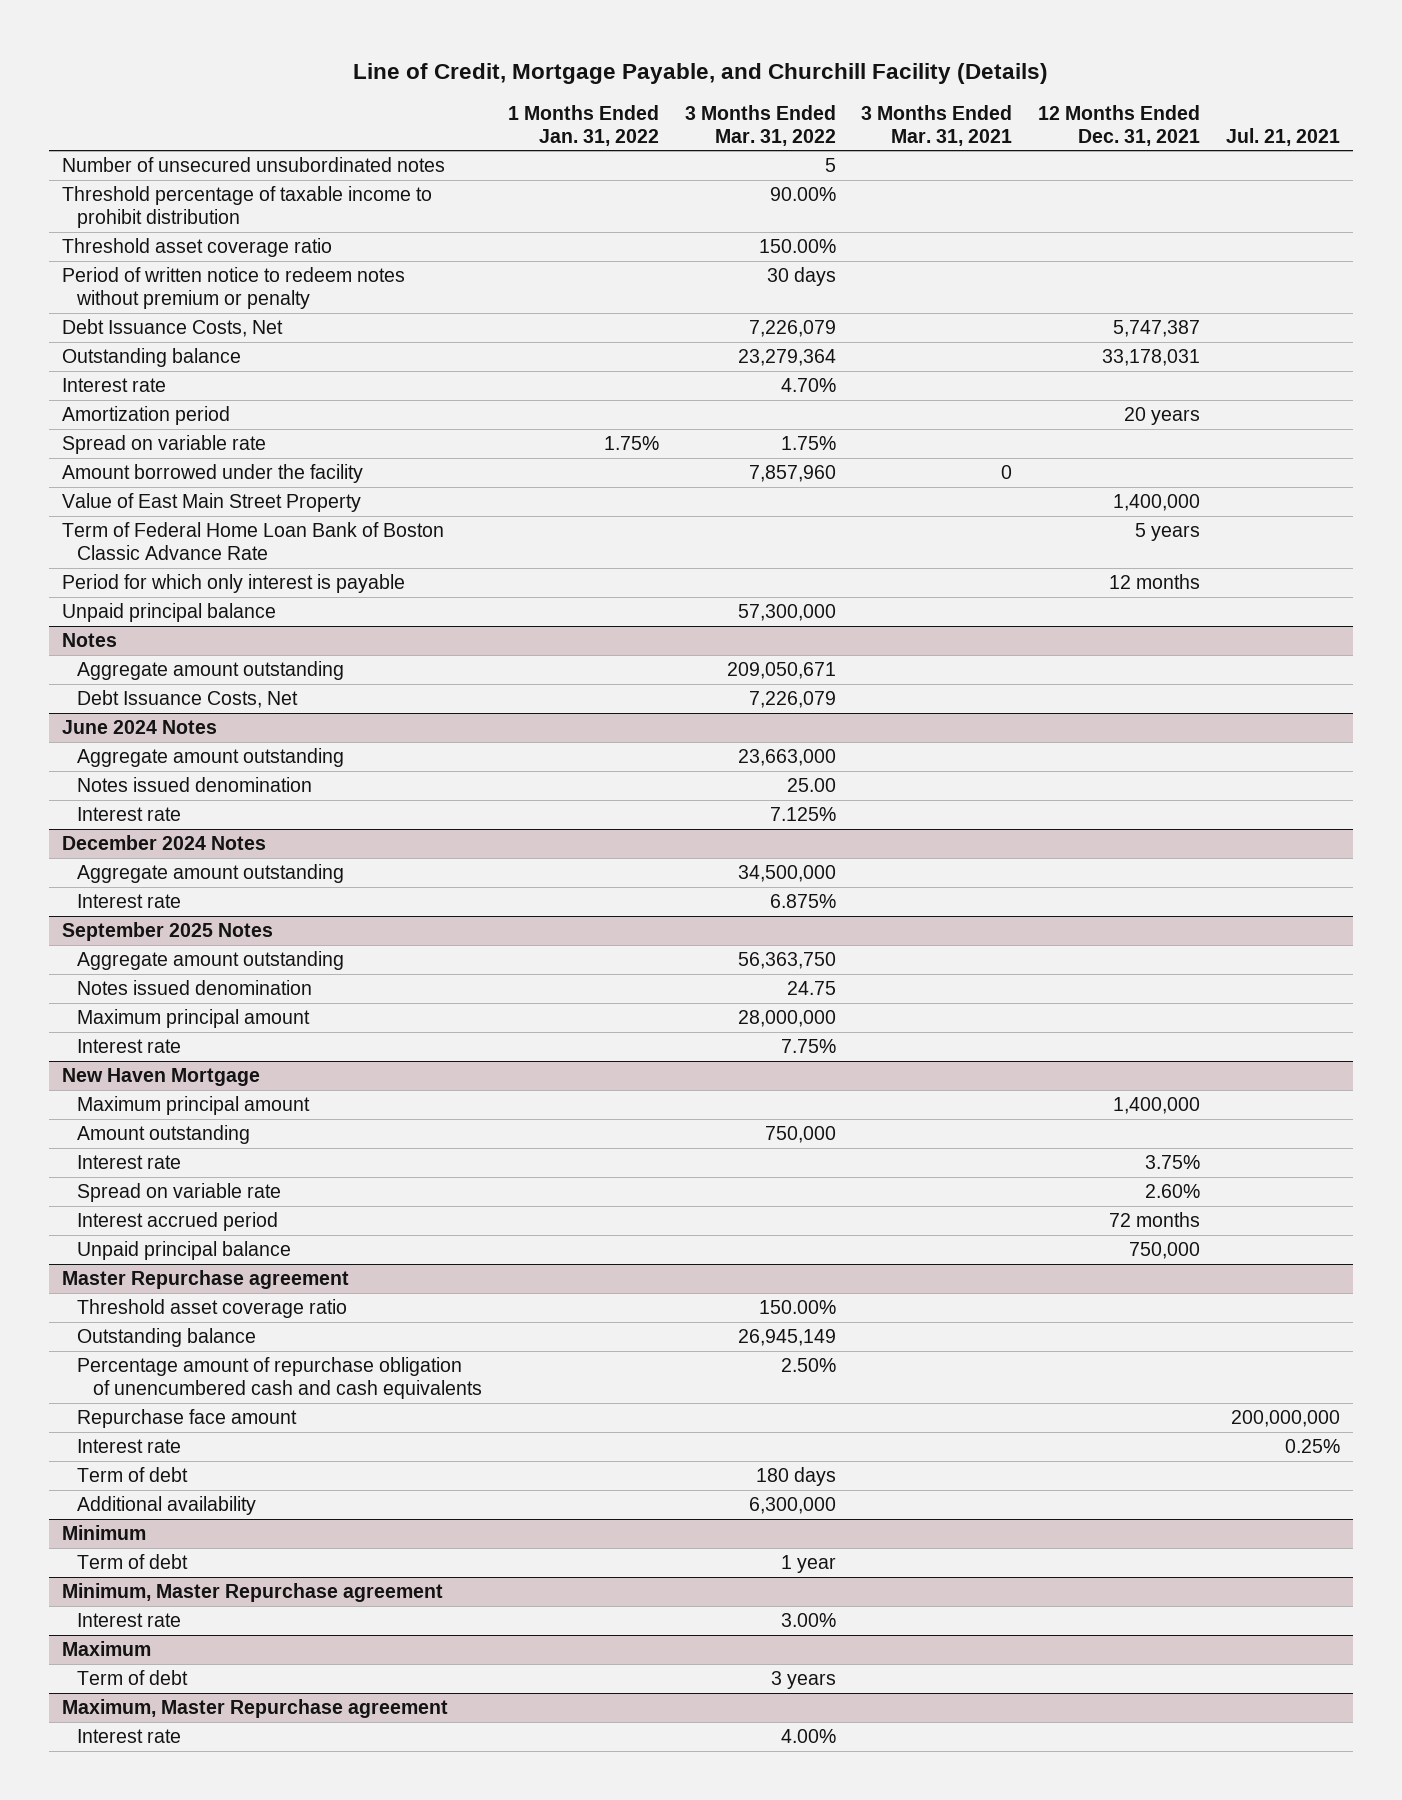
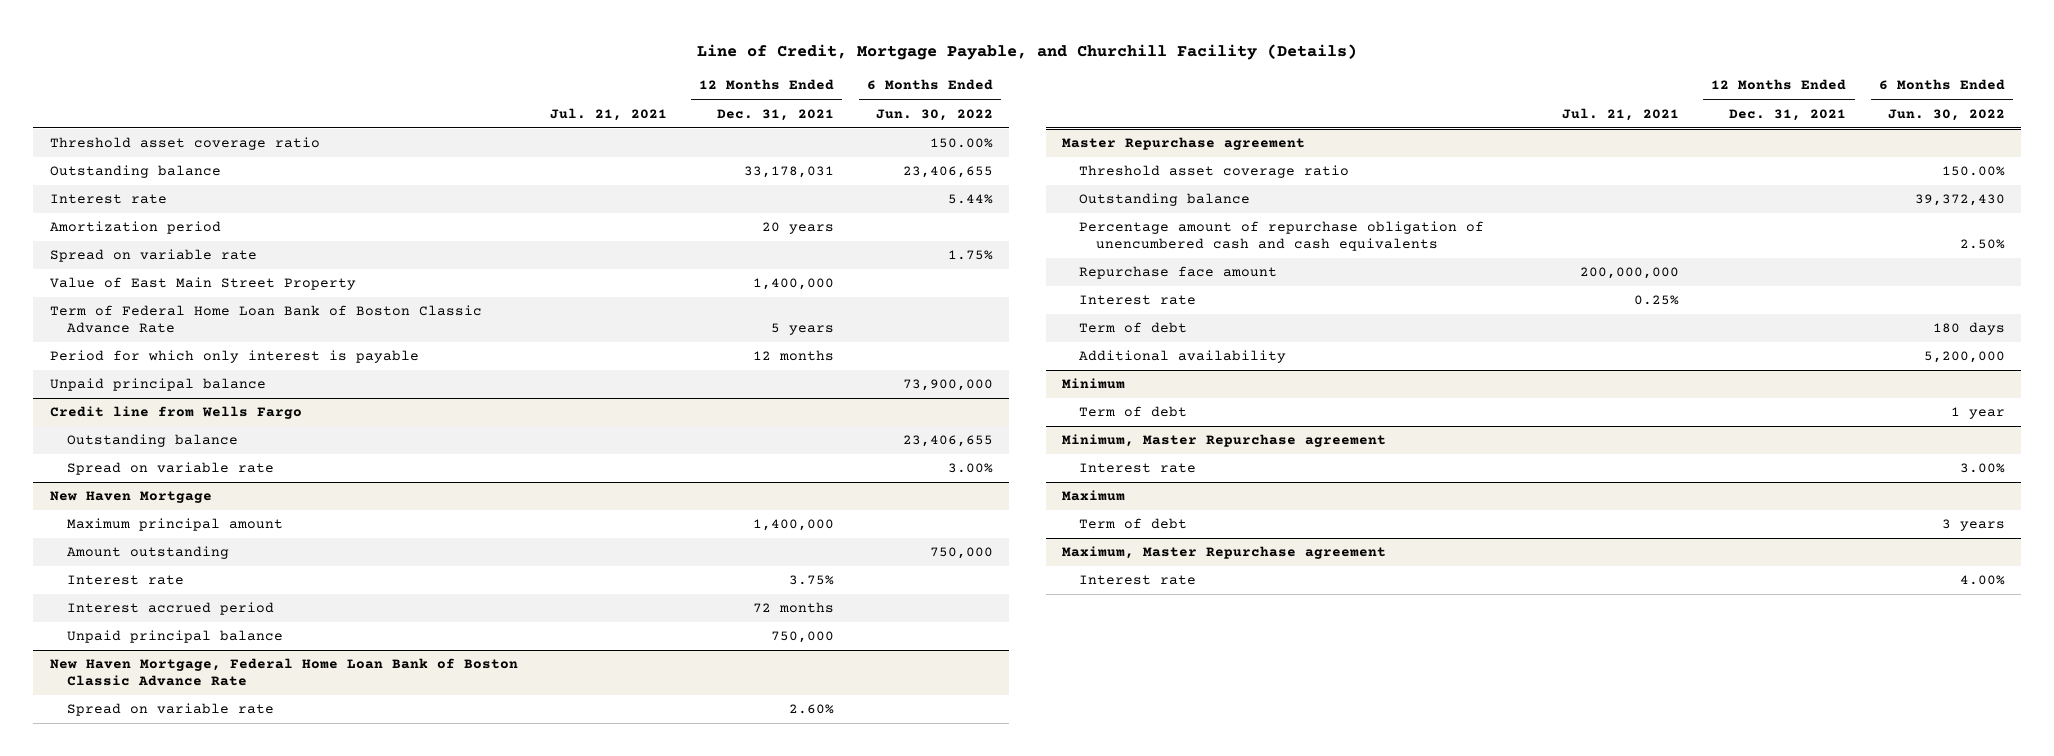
- | 1 Months Ended Jan. 31, 2022 | 3 Months Ended Mar. 31, 2022 | 3 Months Ended Mar. 31, 2021 | 12 Months Ended Dec. 31, 2021 | Jul. 21, 2021
+ | Jul. 21, 2021 | 12 Months Ended Dec. 31, 2021 | 6 Months Ended Jun. 30, 2022
- Number of unsecured unsubordinated notes | | 5 | | |
- Threshold percentage of taxable income to prohibit distribution | | 90.00% | | |
- Period of written notice to redeem notes without premium or penalty | | 30 days | | |
- Debt Issuance Costs, Net | | 7,226,079 | | 5,747,387 |
- Amount borrowed under the facility | | 7,857,960 | 0 | |
- Notes
- Aggregate amount outstanding | | 209,050,671 | | |
- Debt Issuance Costs, Net | | 7,226,079 | | |
- June 2024 Notes
- Aggregate amount outstanding | | 23,663,000 | | |
- Notes issued denomination | | 25.00 | | |
- Interest rate | | 7.125% | | |
- December 2024 Notes
- Aggregate amount outstanding | | 34,500,000 | | |
- Interest rate | | 6.875% | | |
- September 2025 Notes
- Aggregate amount outstanding | | 56,363,750 | | |
- Notes issued denomination | | 24.75 | | |
- Maximum principal amount | | 28,000,000 | | |
- Interest rate | | 7.75% | | |
+ Credit line from Wells Fargo
+ Outstanding balance | | | 23,406,655
+ Spread on variable rate | | | 3.00%
@ New Haven Mortgage
- Spread on variable rate | | | | 2.60% |
+ New Haven Mortgage, Federal Home Loan Bank of Boston Classic Advance Rate
+ Spread on variable rate | | 2.60% |

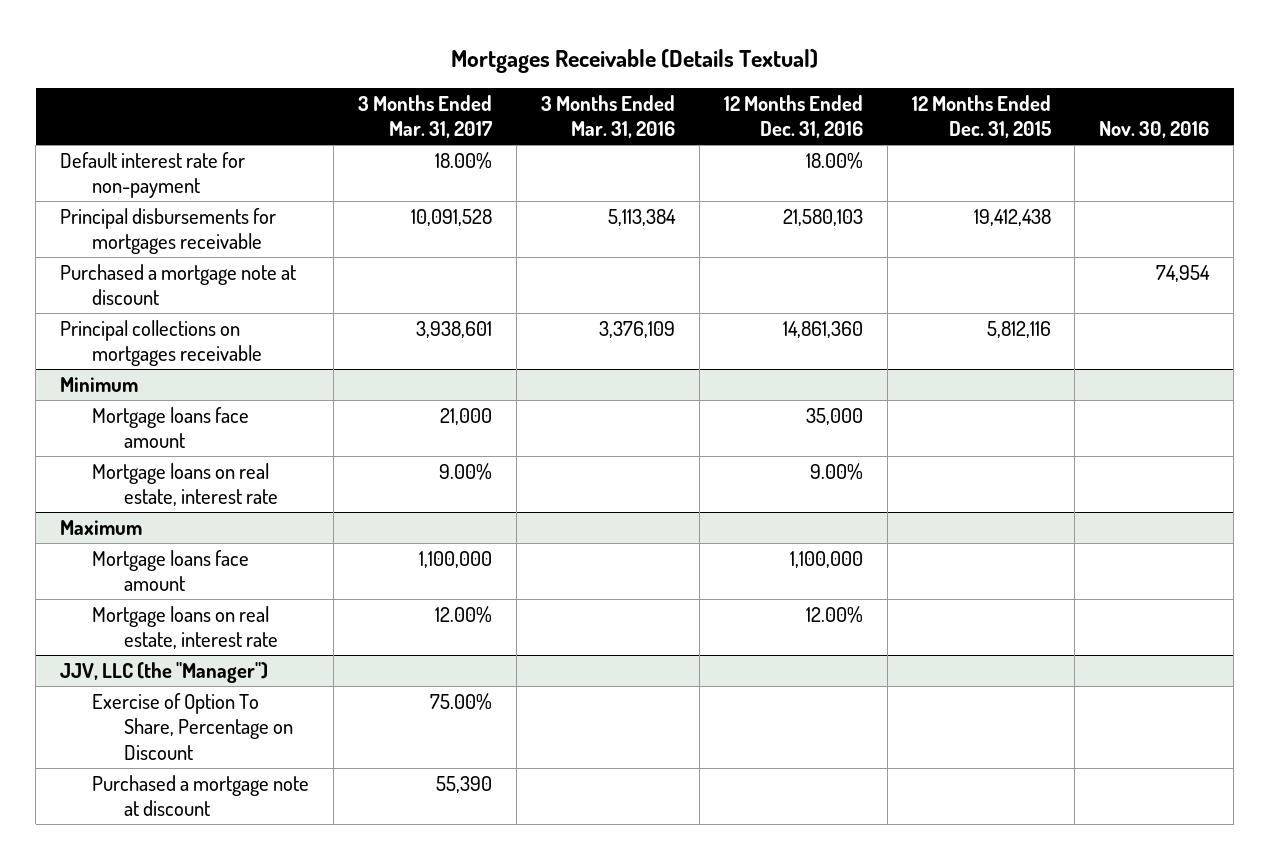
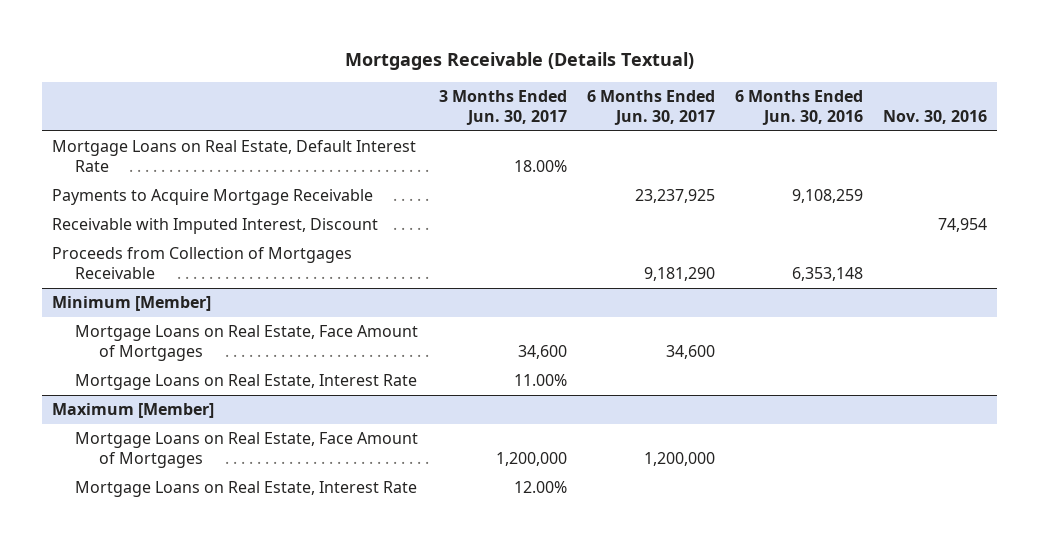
- | 3 Months Ended Mar. 31, 2017 | 3 Months Ended Mar. 31, 2016 | 12 Months Ended Dec. 31, 2016 | 12 Months Ended Dec. 31, 2015 | Nov. 30, 2016
+ | 3 Months Ended Jun. 30, 2017 | 6 Months Ended Jun. 30, 2017 | 6 Months Ended Jun. 30, 2016 | Nov. 30, 2016
- Default interest rate for non-payment | 18.00% | | 18.00% | |
- Principal disbursements for mortgages receivable | 10,091,528 | 5,113,384 | 21,580,103 | 19,412,438 |
- Purchased a mortgage note at discount | | | | | 74,954
- Principal collections on mortgages receivable | 3,938,601 | 3,376,109 | 14,861,360 | 5,812,116 |
- Minimum
- Mortgage loans face amount | 21,000 | | 35,000 | |
- Mortgage loans on real estate, interest rate | 9.00% | | 9.00% | |
- Maximum
- Mortgage loans face amount | 1,100,000 | | 1,100,000 | |
- Mortgage loans on real estate, interest rate | 12.00% | | 12.00% | |
- JJV, LLC (the "Manager")
- Exercise of Option To Share, Percentage on Discount | 75.00% | | | |
- Purchased a mortgage note at discount | 55,390 | | | |
+ Mortgage Loans on Real Estate, Default Interest Rate | 18.00% | | |
+ Payments to Acquire Mortgage Receivable | | 23,237,925 | 9,108,259 |
+ Receivable with Imputed Interest, Discount | | | | 74,954
+ Proceeds from Collection of Mortgages Receivable | | 9,181,290 | 6,353,148 |
+ Minimum [Member]
+ Mortgage Loans on Real Estate, Face Amount of Mortgages | 34,600 | 34,600 | |
+ Mortgage Loans on Real Estate, Interest Rate | 11.00% | | |
+ Maximum [Member]
+ Mortgage Loans on Real Estate, Face Amount of Mortgages | 1,200,000 | 1,200,000 | |
+ Mortgage Loans on Real Estate, Interest Rate | 12.00% | | |

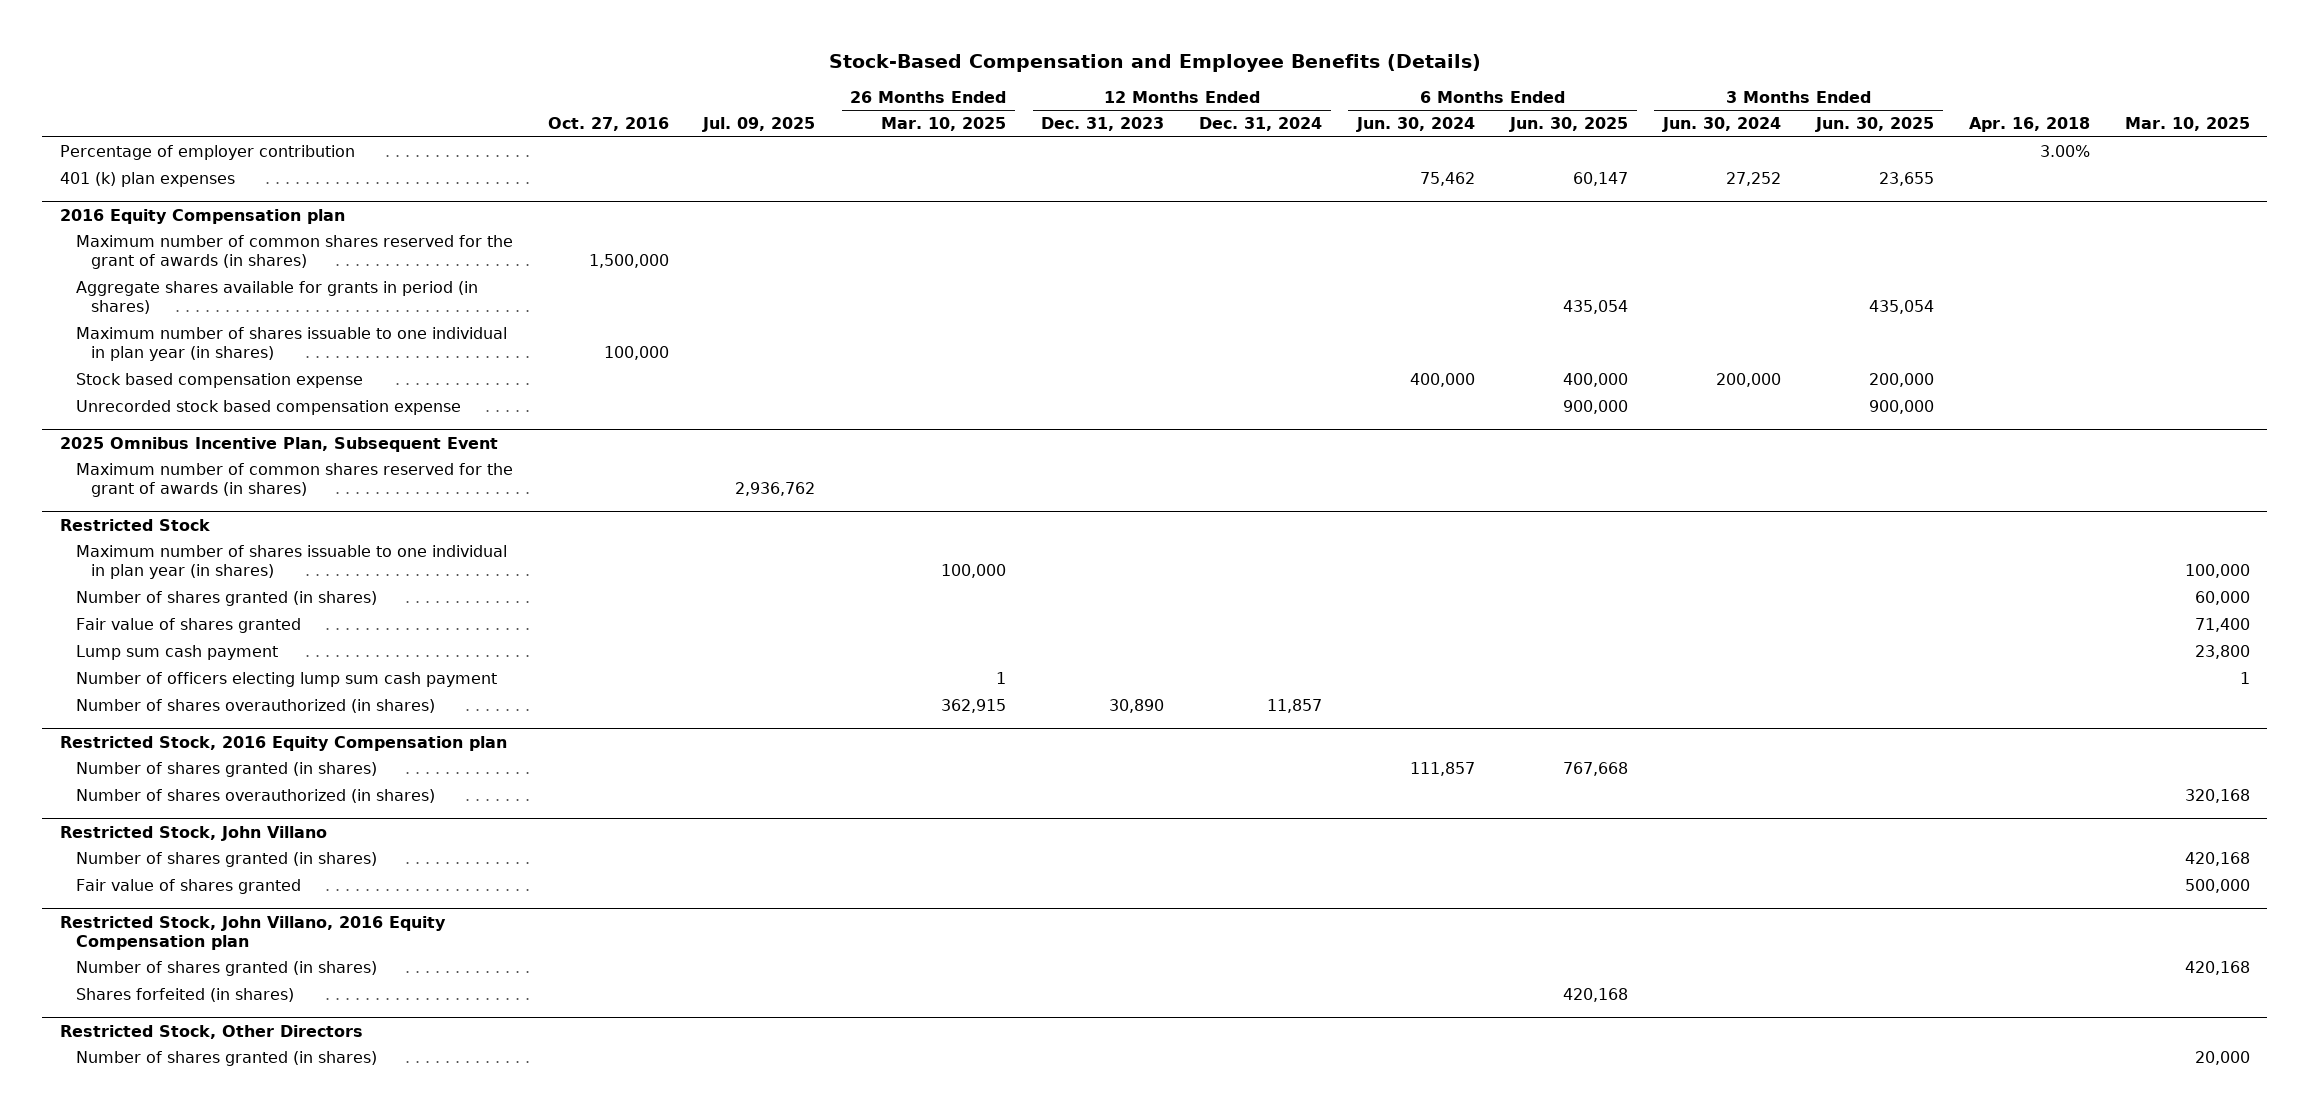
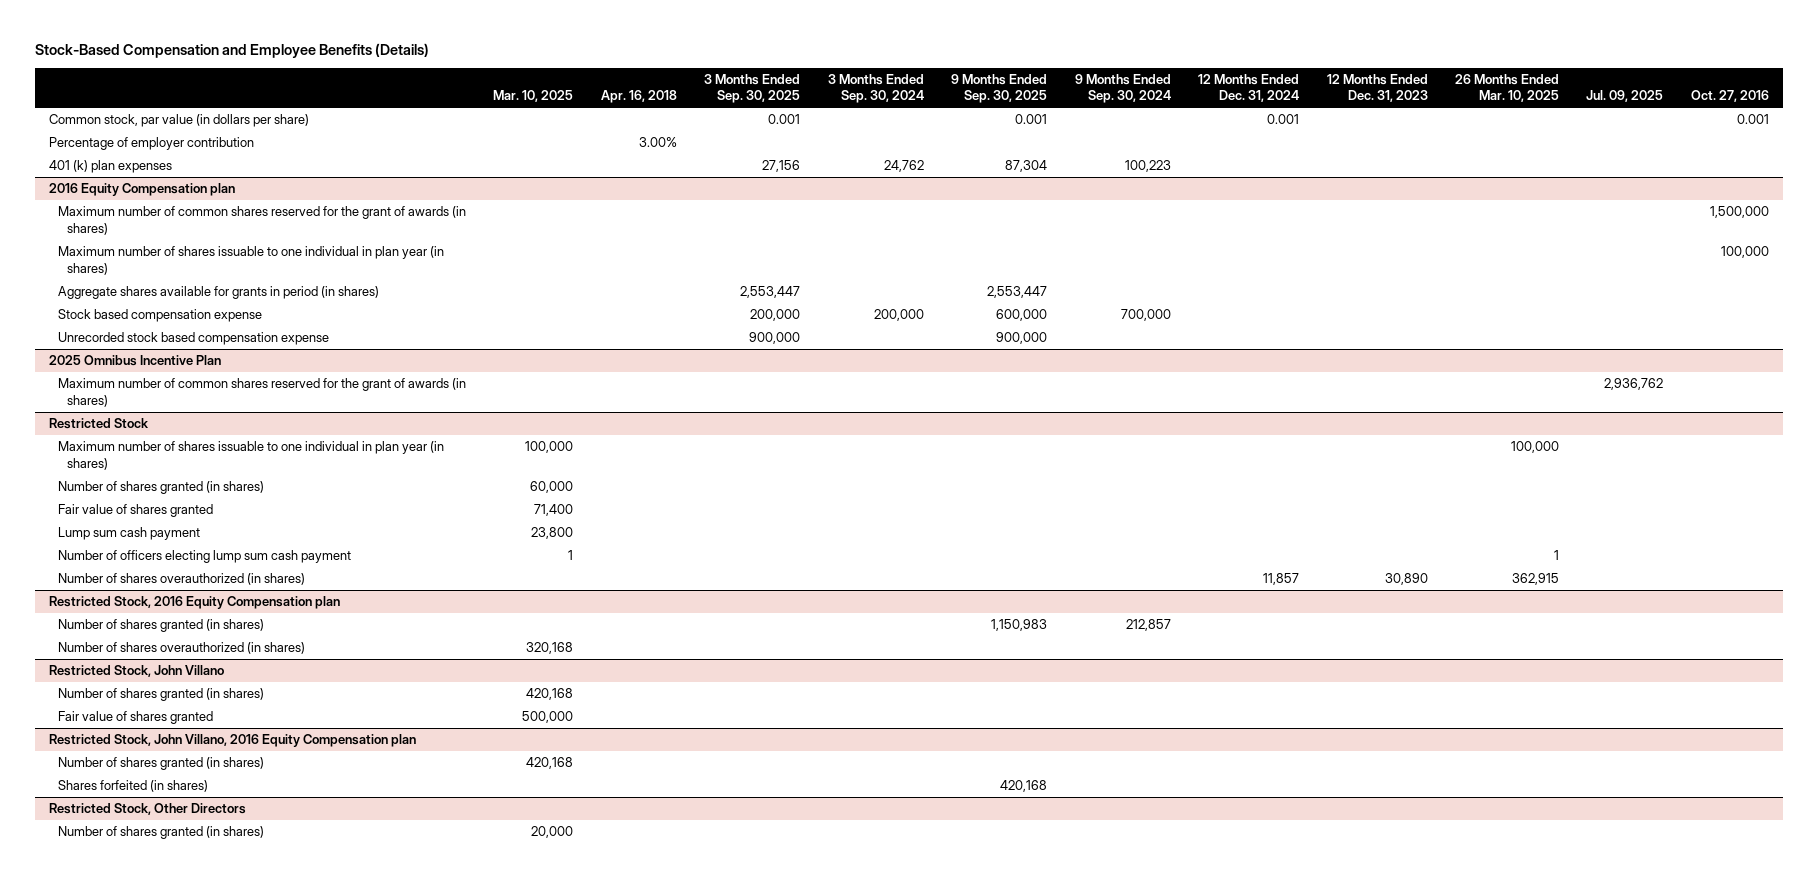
- | Oct. 27, 2016 | Jul. 09, 2025 | 26 Months Ended Mar. 10, 2025 | 12 Months Ended Dec. 31, 2023 | 12 Months Ended Dec. 31, 2024 | 6 Months Ended Jun. 30, 2024 | 6 Months Ended Jun. 30, 2025 | 3 Months Ended Jun. 30, 2024 | 3 Months Ended Jun. 30, 2025 | Apr. 16, 2018 | Mar. 10, 2025
+ | Mar. 10, 2025 | Apr. 16, 2018 | 3 Months Ended Sep. 30, 2025 | 3 Months Ended Sep. 30, 2024 | 9 Months Ended Sep. 30, 2025 | 9 Months Ended Sep. 30, 2024 | 12 Months Ended Dec. 31, 2024 | 12 Months Ended Dec. 31, 2023 | 26 Months Ended Mar. 10, 2025 | Jul. 09, 2025 | Oct. 27, 2016
+ Common stock, par value (in dollars per share) | | | 0.001 | | 0.001 | | 0.001 | | | | 0.001
@ 2016 Equity Compensation plan
moved down: Aggregate shares available for grants in period (in shares) | | | 2,553,447 | | 2,553,447 | | | | | |
- 2025 Omnibus Incentive Plan, Subsequent Event
+ 2025 Omnibus Incentive Plan

